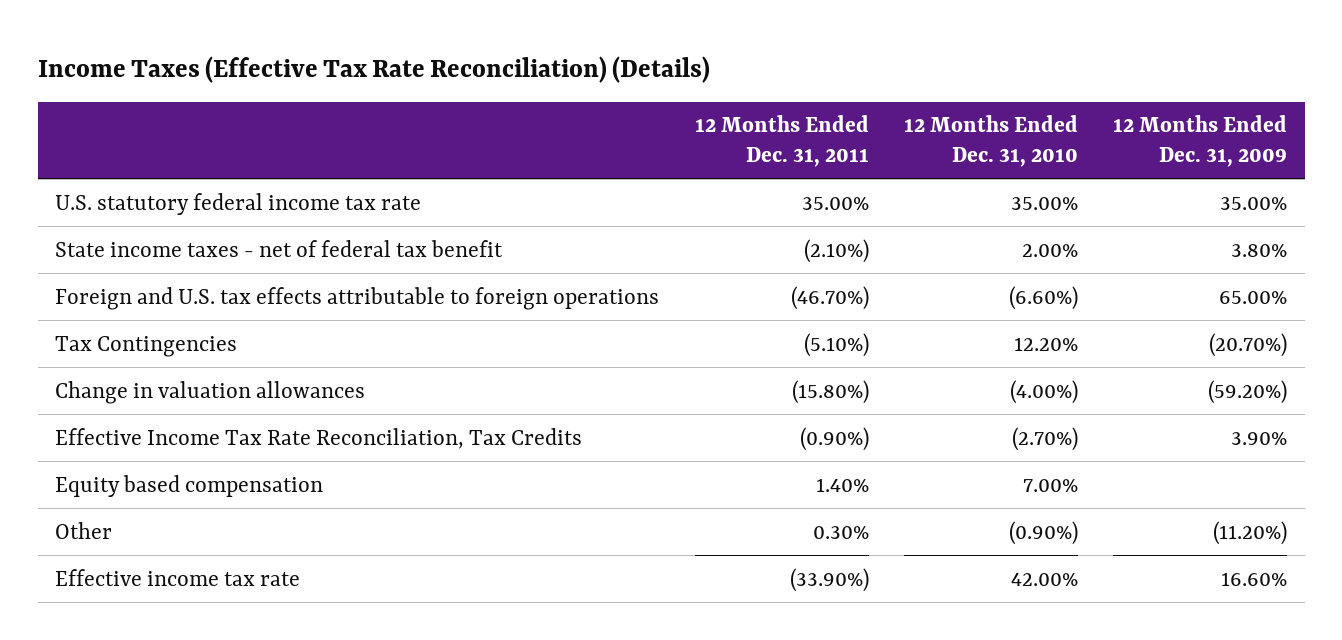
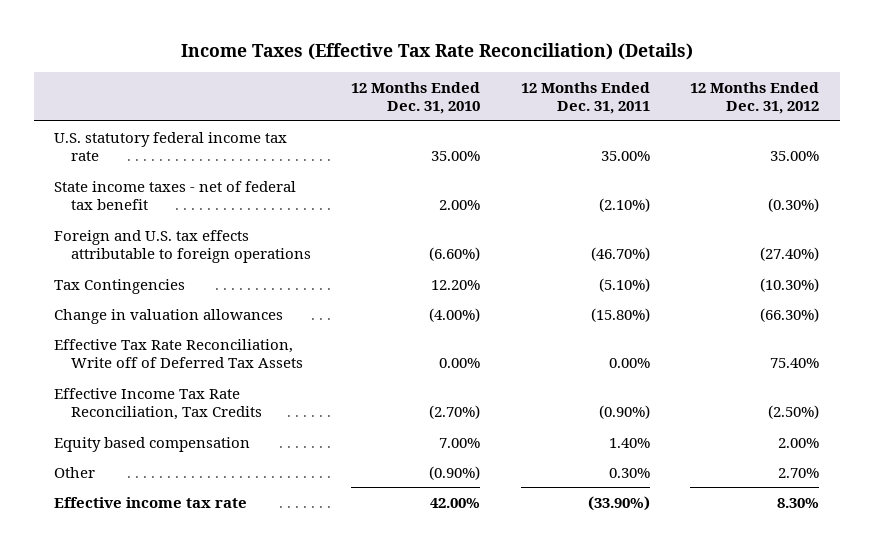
- | 12 Months Ended Dec. 31, 2011 | 12 Months Ended Dec. 31, 2010 | 12 Months Ended Dec. 31, 2009
+ | 12 Months Ended Dec. 31, 2010 | 12 Months Ended Dec. 31, 2011 | 12 Months Ended Dec. 31, 2012
+ Effective Tax Rate Reconciliation, Write off of Deferred Tax Assets | 0.00% | 0.00% | 75.40%

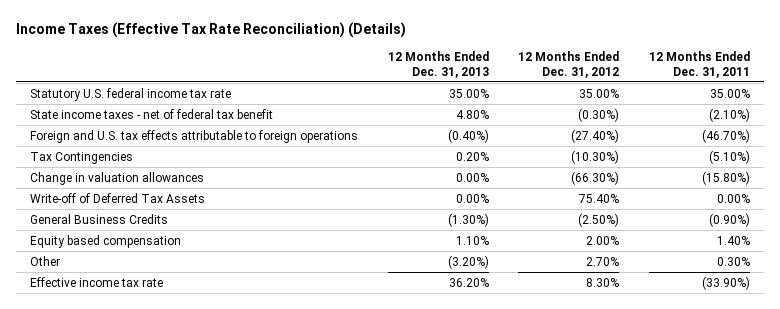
- | 12 Months Ended Dec. 31, 2010 | 12 Months Ended Dec. 31, 2011 | 12 Months Ended Dec. 31, 2012
+ | 12 Months Ended Dec. 31, 2013 | 12 Months Ended Dec. 31, 2012 | 12 Months Ended Dec. 31, 2011
- U.S. statutory federal income tax rate | 35.00% | 35.00% | 35.00%
+ Statutory U.S. federal income tax rate | 35.00% | 35.00% | 35.00%
- Effective Tax Rate Reconciliation, Write off of Deferred Tax Assets | 0.00% | 0.00% | 75.40%
- Effective Income Tax Rate Reconciliation, Tax Credits | (2.70%) | (0.90%) | (2.50%)
+ Write-off of Deferred Tax Assets | 0.00% | 75.40% | 0.00%
+ General Business Credits | (1.30%) | (2.50%) | (0.90%)

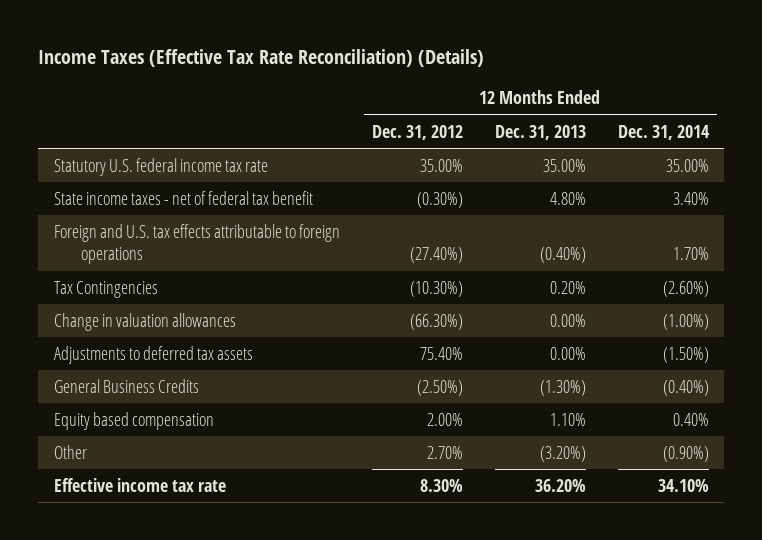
- | 12 Months Ended Dec. 31, 2013 | 12 Months Ended Dec. 31, 2012 | 12 Months Ended Dec. 31, 2011
+ | 12 Months Ended Dec. 31, 2012 | 12 Months Ended Dec. 31, 2013 | 12 Months Ended Dec. 31, 2014
- Write-off of Deferred Tax Assets | 0.00% | 75.40% | 0.00%
+ Adjustments to deferred tax assets | 75.40% | 0.00% | (1.50%)

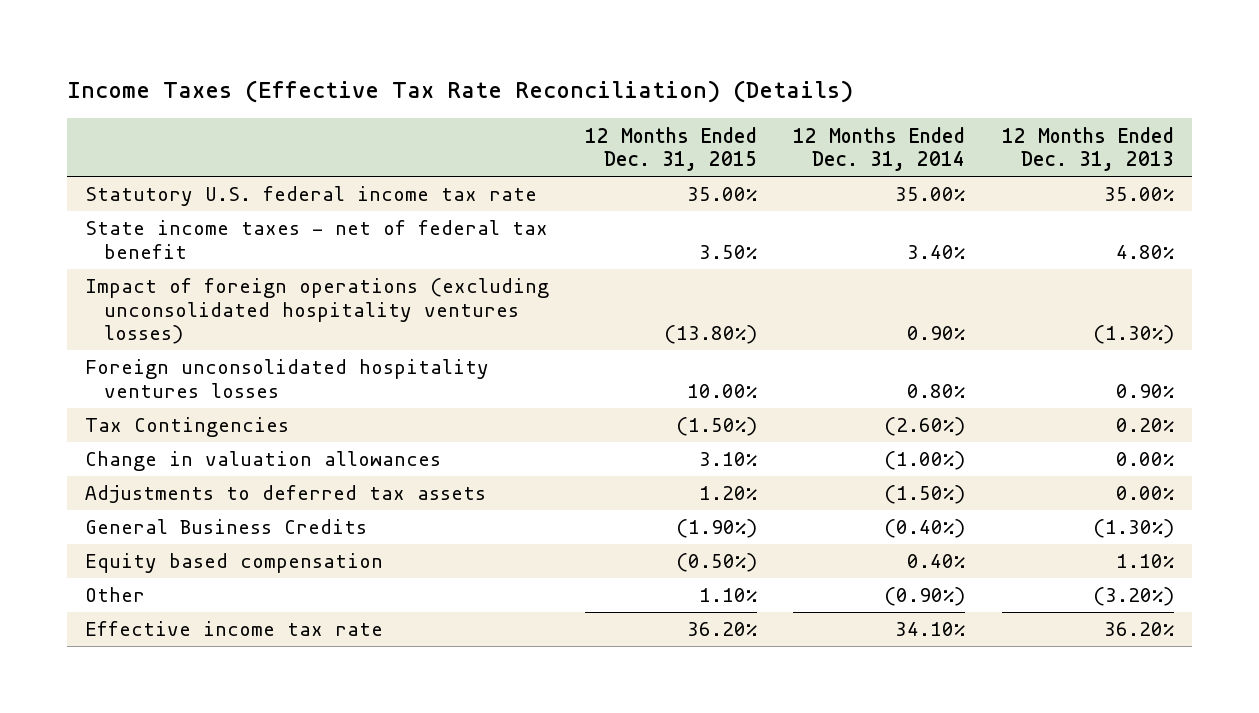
- | 12 Months Ended Dec. 31, 2012 | 12 Months Ended Dec. 31, 2013 | 12 Months Ended Dec. 31, 2014
+ | 12 Months Ended Dec. 31, 2015 | 12 Months Ended Dec. 31, 2014 | 12 Months Ended Dec. 31, 2013
- Foreign and U.S. tax effects attributable to foreign operations | (27.40%) | (0.40%) | 1.70%
+ Impact of foreign operations (excluding unconsolidated hospitality ventures losses) | (13.80%) | 0.90% | (1.30%)
+ Foreign unconsolidated hospitality ventures losses | 10.00% | 0.80% | 0.90%

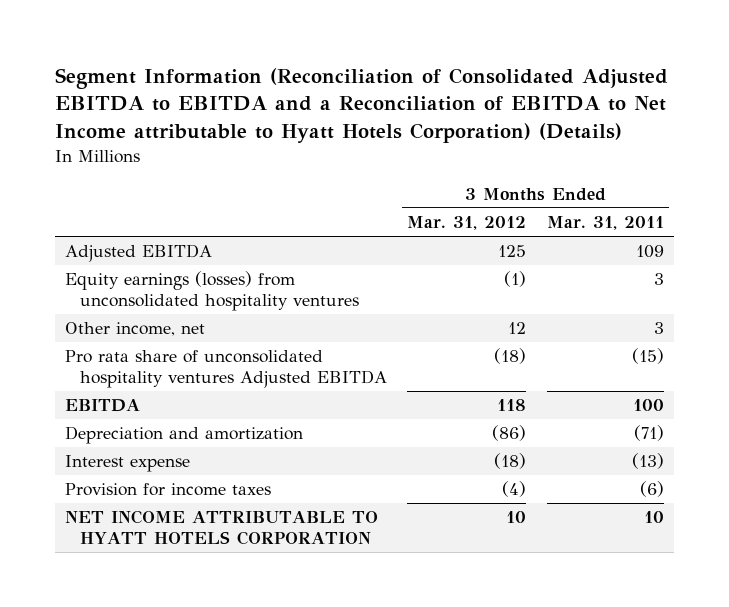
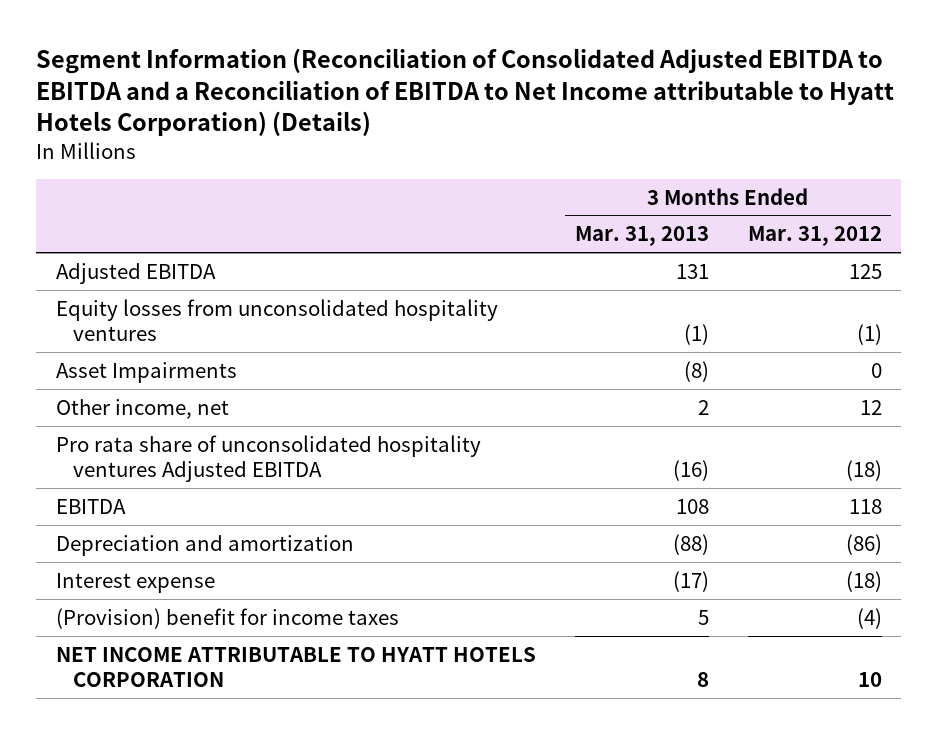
- | 3 Months Ended Mar. 31, 2012 | 3 Months Ended Mar. 31, 2011
+ | 3 Months Ended Mar. 31, 2013 | 3 Months Ended Mar. 31, 2012
- Equity earnings (losses) from unconsolidated hospitality ventures | (1) | 3
+ Equity losses from unconsolidated hospitality ventures | (1) | (1)
+ Asset Impairments | (8) | 0
- Provision for income taxes | (4) | (6)
+ (Provision) benefit for income taxes | 5 | (4)

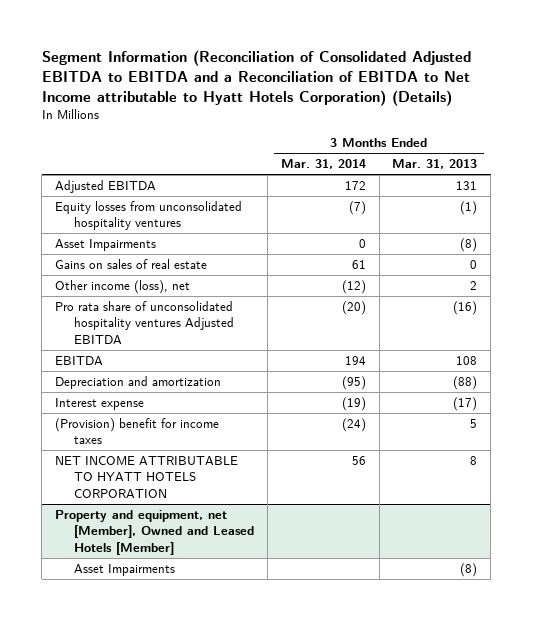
- | 3 Months Ended Mar. 31, 2013 | 3 Months Ended Mar. 31, 2012
+ | 3 Months Ended Mar. 31, 2014 | 3 Months Ended Mar. 31, 2013
- Other income, net | 2 | 12
+ Gains on sales of real estate | 61 | 0
+ Other income (loss), net | (12) | 2
+ Property and equipment, net [Member], Owned and Leased Hotels [Member]
+ Asset Impairments | | (8)

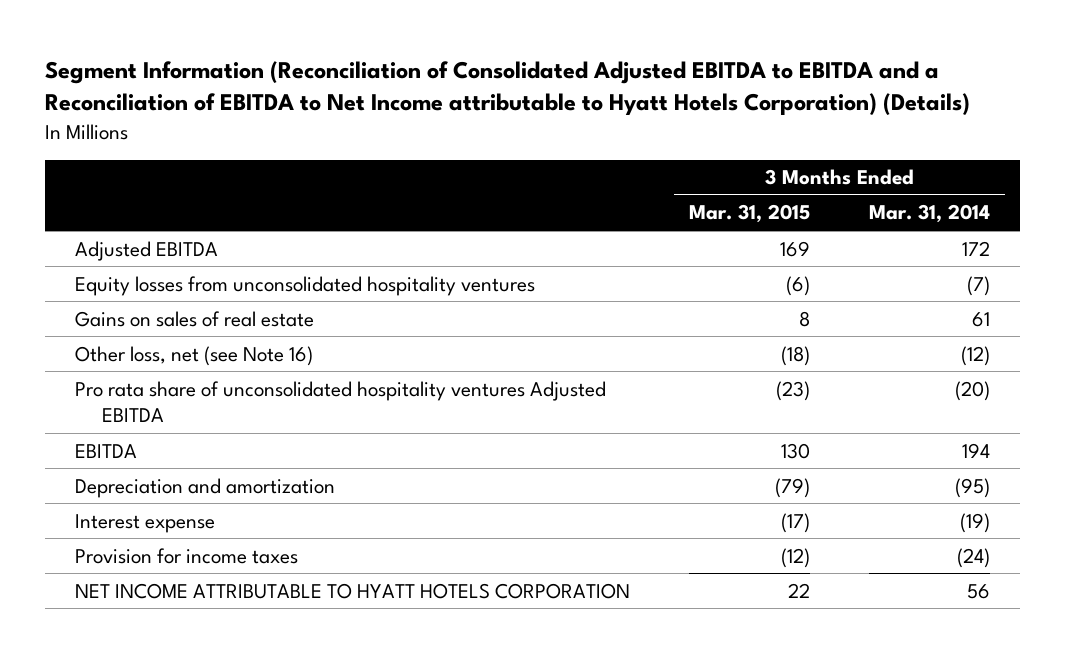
- | 3 Months Ended Mar. 31, 2014 | 3 Months Ended Mar. 31, 2013
+ | 3 Months Ended Mar. 31, 2015 | 3 Months Ended Mar. 31, 2014
- Asset Impairments | 0 | (8)
- Other income (loss), net | (12) | 2
+ Other loss, net (see Note 16) | (18) | (12)
- (Provision) benefit for income taxes | (24) | 5
+ Provision for income taxes | (12) | (24)
- Property and equipment, net [Member], Owned and Leased Hotels [Member]
- Asset Impairments | | (8)

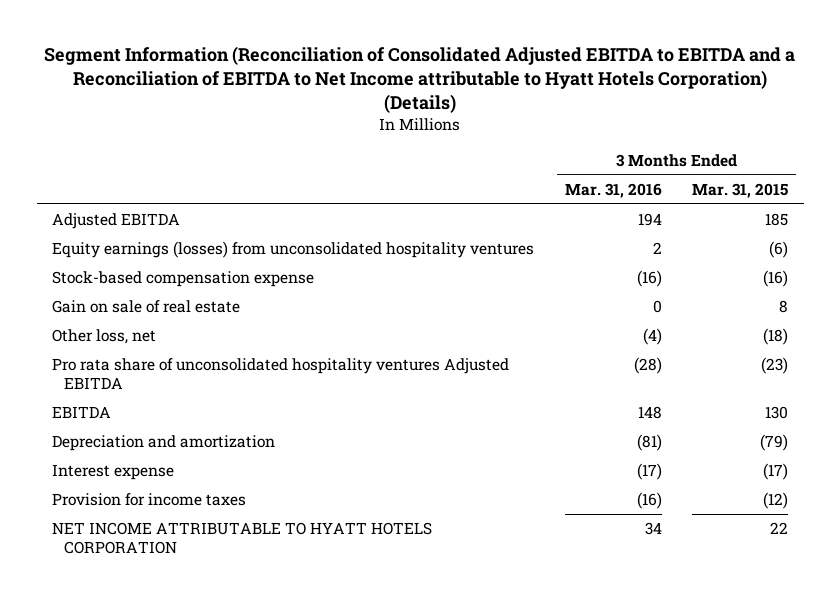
- | 3 Months Ended Mar. 31, 2015 | 3 Months Ended Mar. 31, 2014
+ | 3 Months Ended Mar. 31, 2016 | 3 Months Ended Mar. 31, 2015
- Adjusted EBITDA | 169 | 172
- Equity losses from unconsolidated hospitality ventures | (6) | (7)
- Gains on sales of real estate | 8 | 61
- Other loss, net (see Note 16) | (18) | (12)
+ Adjusted EBITDA | 194 | 185
+ Equity earnings (losses) from unconsolidated hospitality ventures | 2 | (6)
+ Stock-based compensation expense | (16) | (16)
+ Gain on sale of real estate | 0 | 8
+ Other loss, net | (4) | (18)

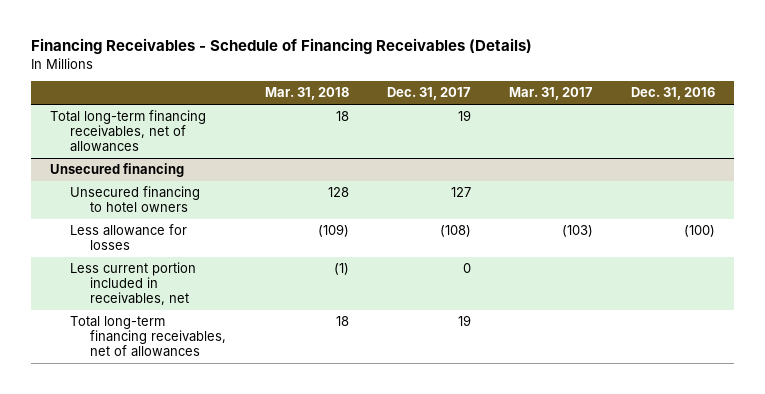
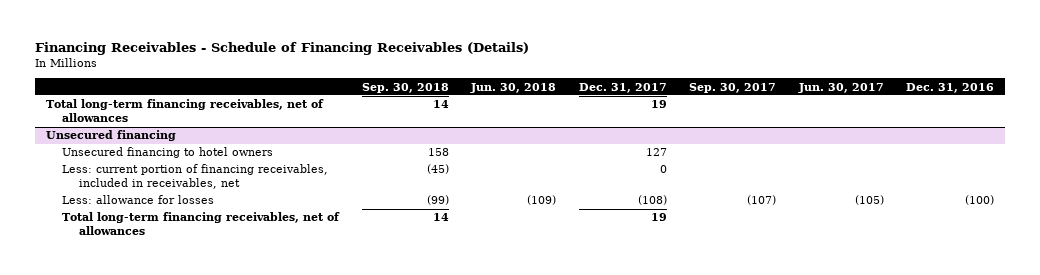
- | Mar. 31, 2018 | Dec. 31, 2017 | Mar. 31, 2017 | Dec. 31, 2016
+ | Sep. 30, 2018 | Jun. 30, 2018 | Dec. 31, 2017 | Sep. 30, 2017 | Jun. 30, 2017 | Dec. 31, 2016
@ Unsecured financing
- Less allowance for losses | (109) | (108) | (103) | (100)
- Less current portion included in receivables, net | (1) | 0 | |
+ Less: current portion of financing receivables, included in receivables, net | (45) | | 0 | | |
+ Less: allowance for losses | (99) | (109) | (108) | (107) | (105) | (100)

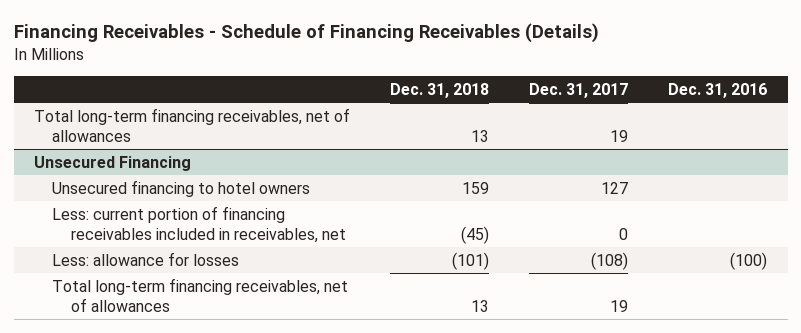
- | Sep. 30, 2018 | Jun. 30, 2018 | Dec. 31, 2017 | Sep. 30, 2017 | Jun. 30, 2017 | Dec. 31, 2016
+ | Dec. 31, 2018 | Dec. 31, 2017 | Dec. 31, 2016
- Unsecured financing
+ Unsecured Financing
- Less: current portion of financing receivables, included in receivables, net | (45) | | 0 | | |
+ Less: current portion of financing receivables included in receivables, net | (45) | 0 |

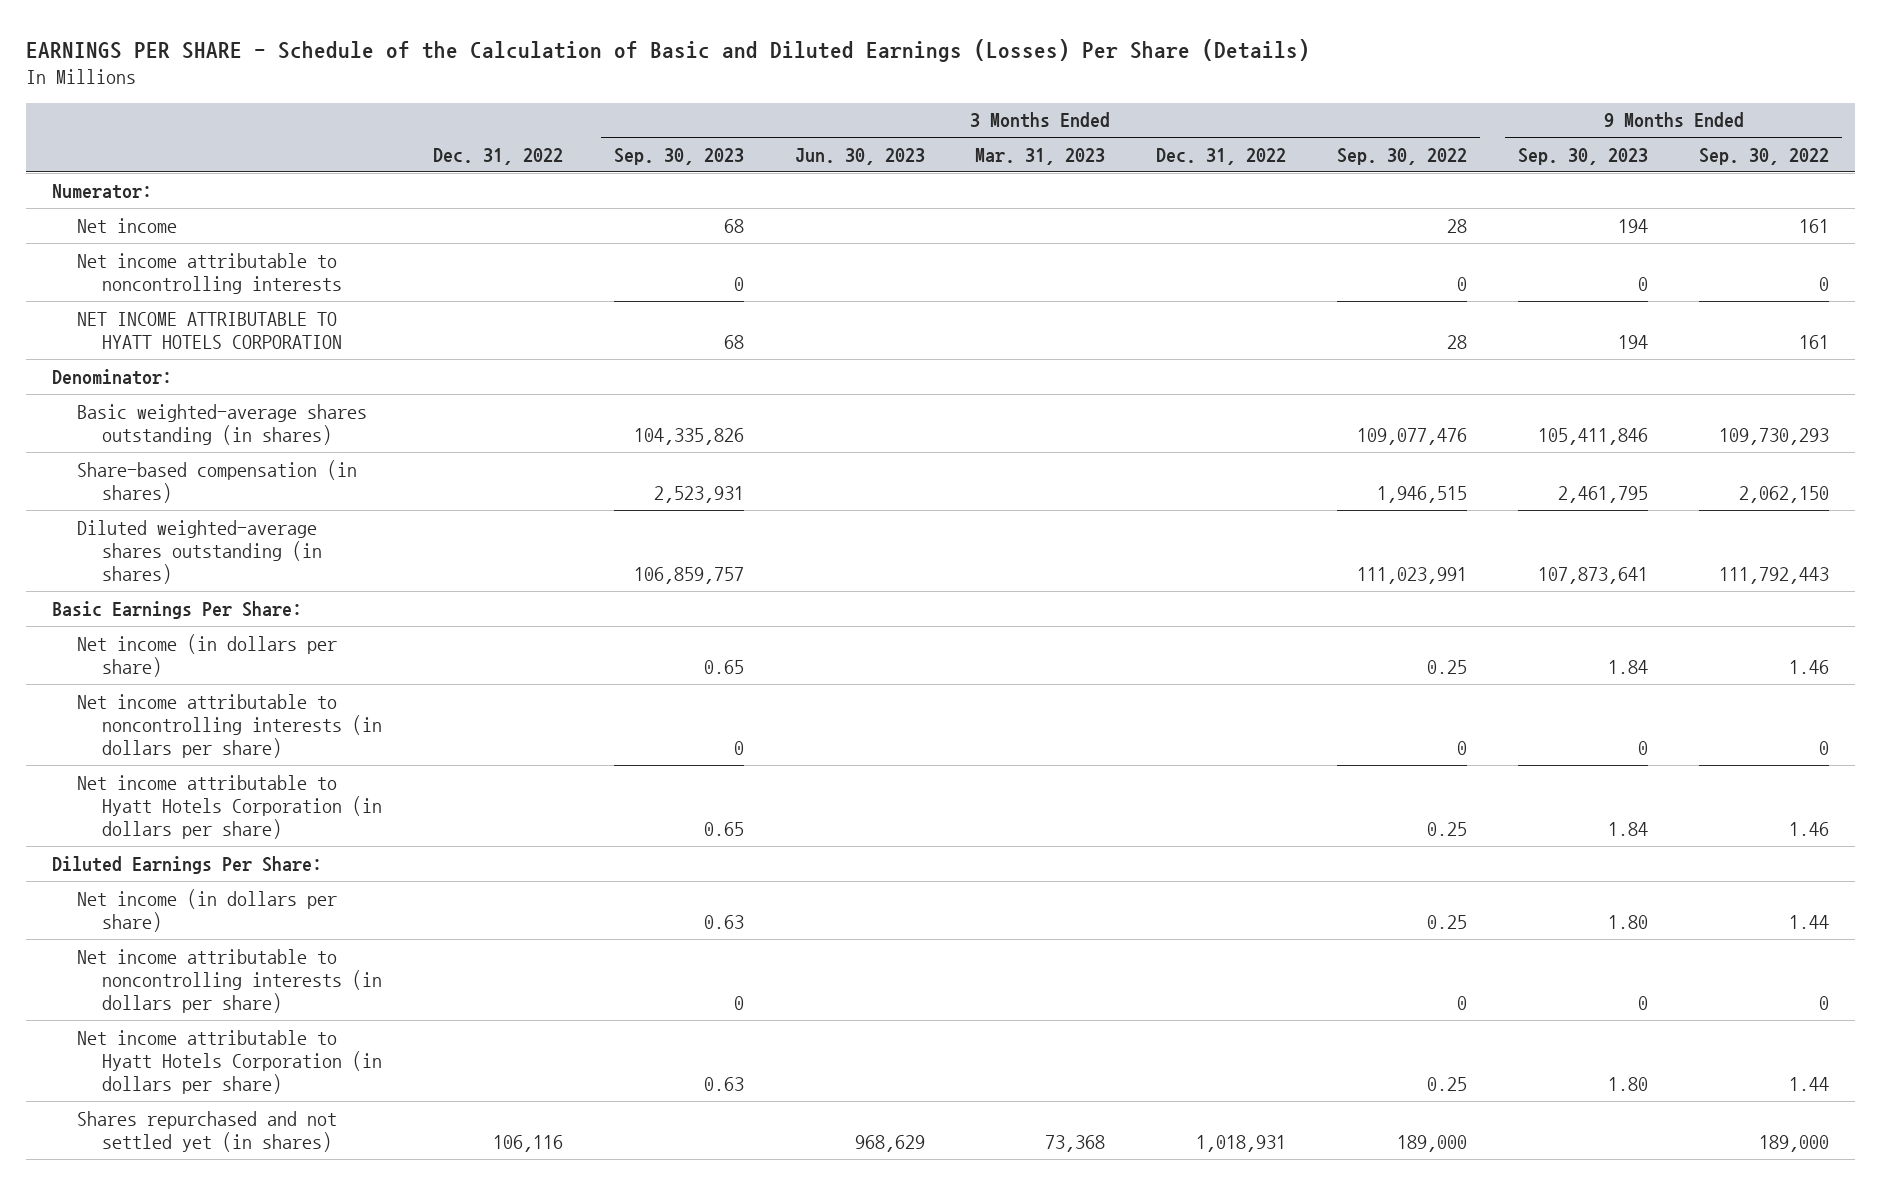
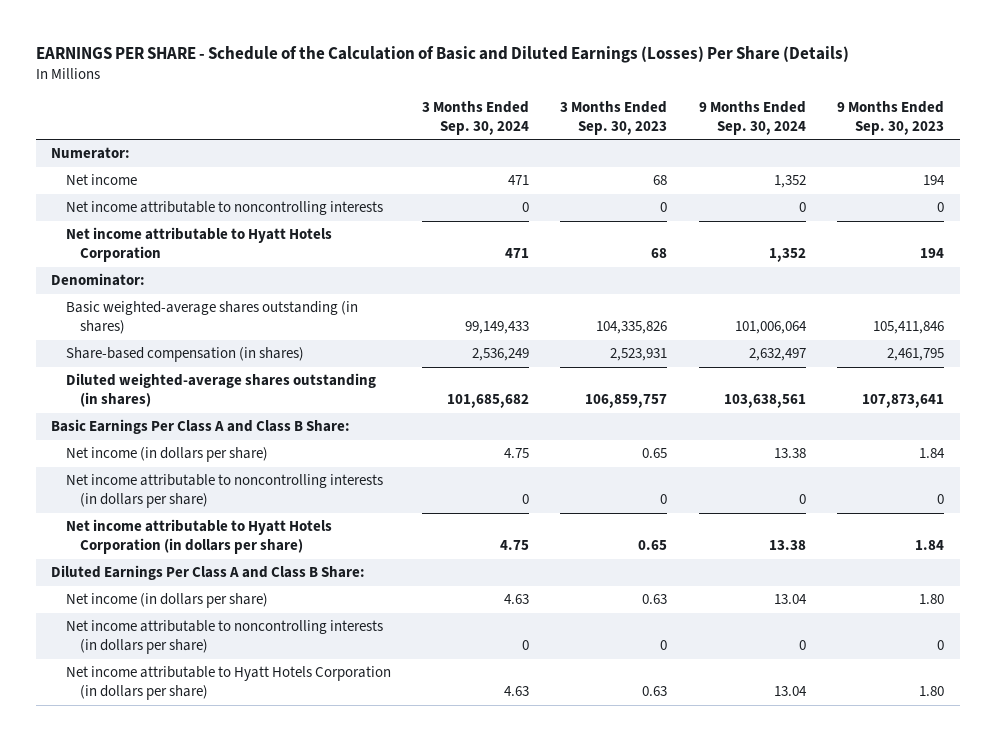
- | Dec. 31, 2022 | 3 Months Ended Sep. 30, 2023 | 3 Months Ended Jun. 30, 2023 | 3 Months Ended Mar. 31, 2023 | 3 Months Ended Dec. 31, 2022 | 3 Months Ended Sep. 30, 2022 | 9 Months Ended Sep. 30, 2023 | 9 Months Ended Sep. 30, 2022
+ | 3 Months Ended Sep. 30, 2024 | 3 Months Ended Sep. 30, 2023 | 9 Months Ended Sep. 30, 2024 | 9 Months Ended Sep. 30, 2023
- NET INCOME ATTRIBUTABLE TO HYATT HOTELS CORPORATION | | 68 | | | | 28 | 194 | 161
+ Net income attributable to Hyatt Hotels Corporation | 471 | 68 | 1,352 | 194
- Basic Earnings Per Share:
+ Basic Earnings Per Class A and Class B Share:
- Diluted Earnings Per Share:
+ Diluted Earnings Per Class A and Class B Share:
- Shares repurchased and not settled yet (in shares) | 106,116 | | 968,629 | 73,368 | 1,018,931 | 189,000 | | 189,000

